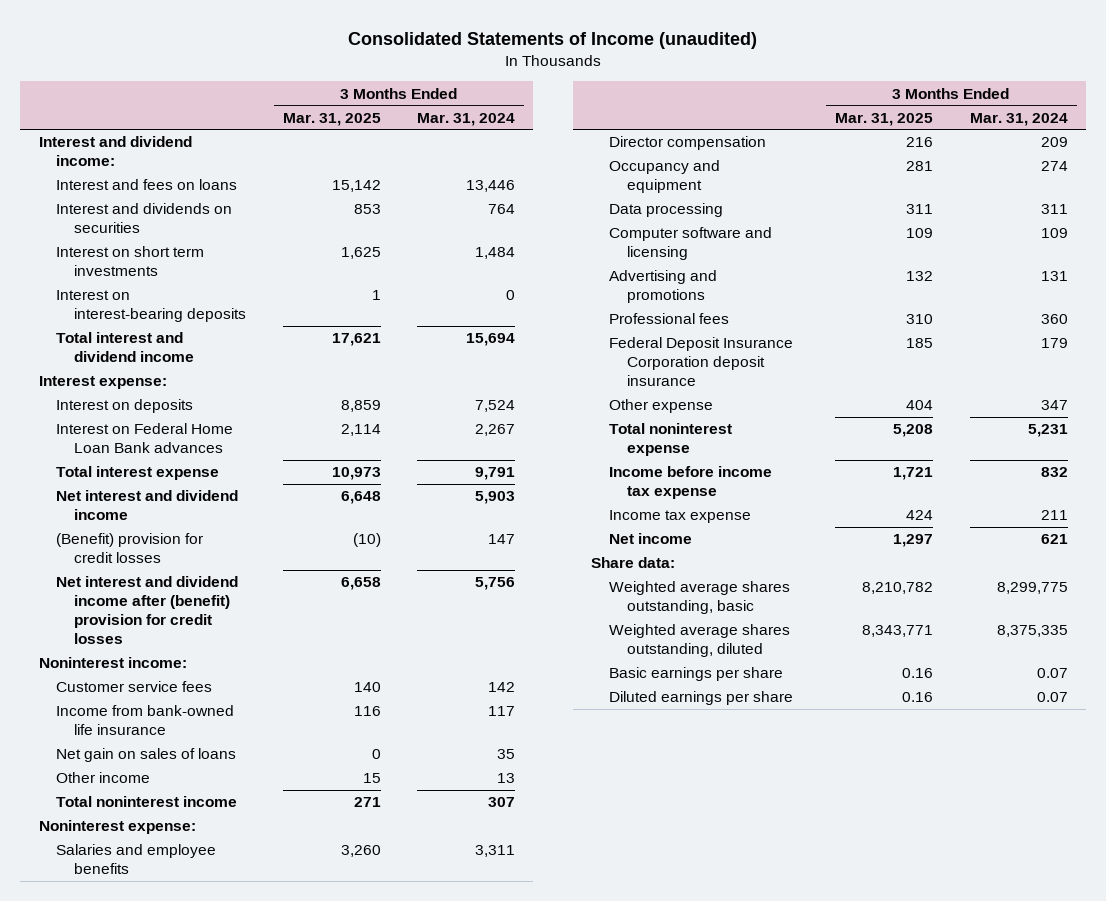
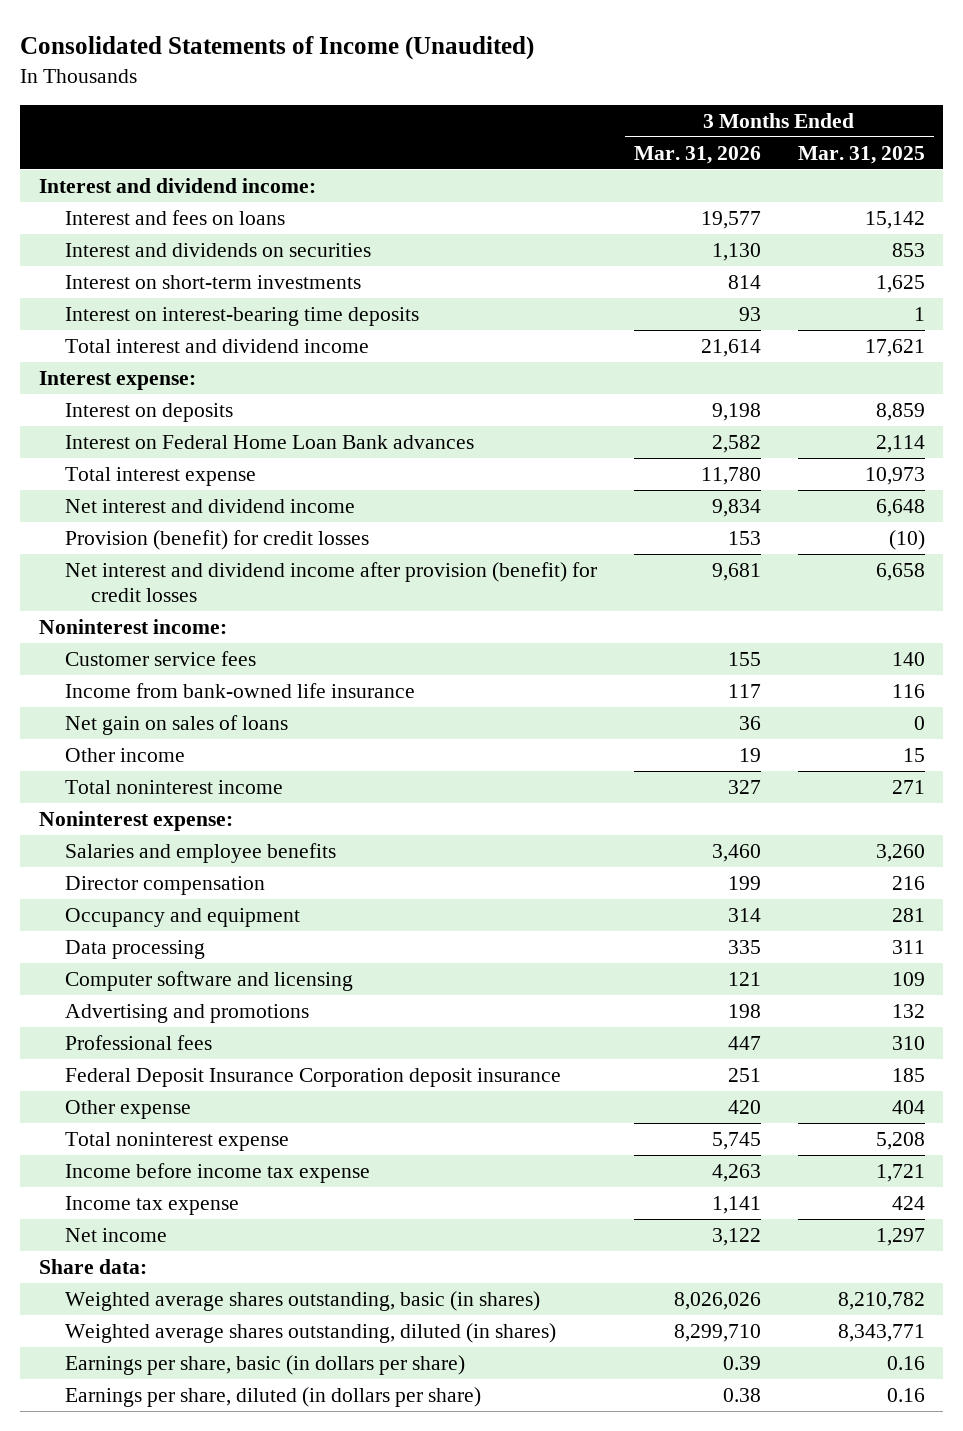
- Consolidated Statements of Income (unaudited)
+ Consolidated Statements of Income (Unaudited)
- | 3 Months Ended Mar. 31, 2025 | 3 Months Ended Mar. 31, 2024
+ | 3 Months Ended Mar. 31, 2026 | 3 Months Ended Mar. 31, 2025
- Interest on short term investments | 1,625 | 1,484
- Interest on interest-bearing deposits | 1 | 0
+ Interest on short-term investments | 814 | 1,625
+ Interest on interest-bearing time deposits | 93 | 1
- (Benefit) provision for credit losses | (10) | 147
- Net interest and dividend income after (benefit) provision for credit losses | 6,658 | 5,756
+ Provision (benefit) for credit losses | 153 | (10)
+ Net interest and dividend income after provision (benefit) for credit losses | 9,681 | 6,658
- Weighted average shares outstanding, basic | 8,210,782 | 8,299,775
- Weighted average shares outstanding, diluted | 8,343,771 | 8,375,335
- Basic earnings per share | 0.16 | 0.07
- Diluted earnings per share | 0.16 | 0.07
+ Weighted average shares outstanding, basic (in shares) | 8,026,026 | 8,210,782
+ Weighted average shares outstanding, diluted (in shares) | 8,299,710 | 8,343,771
+ Earnings per share, basic (in dollars per share) | 0.39 | 0.16
+ Earnings per share, diluted (in dollars per share) | 0.38 | 0.16

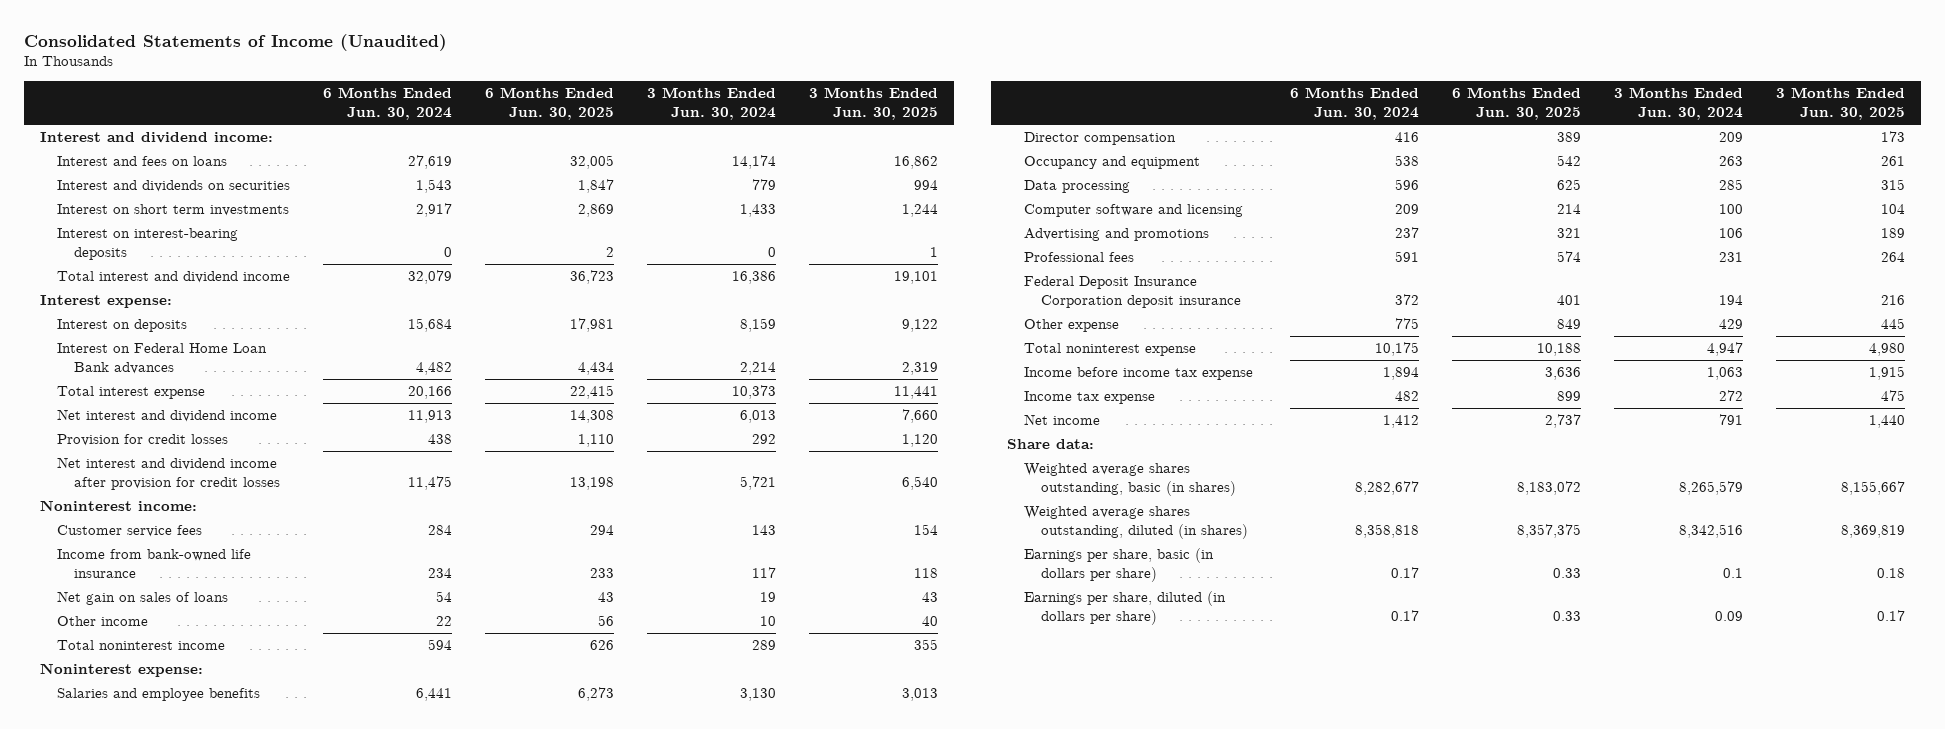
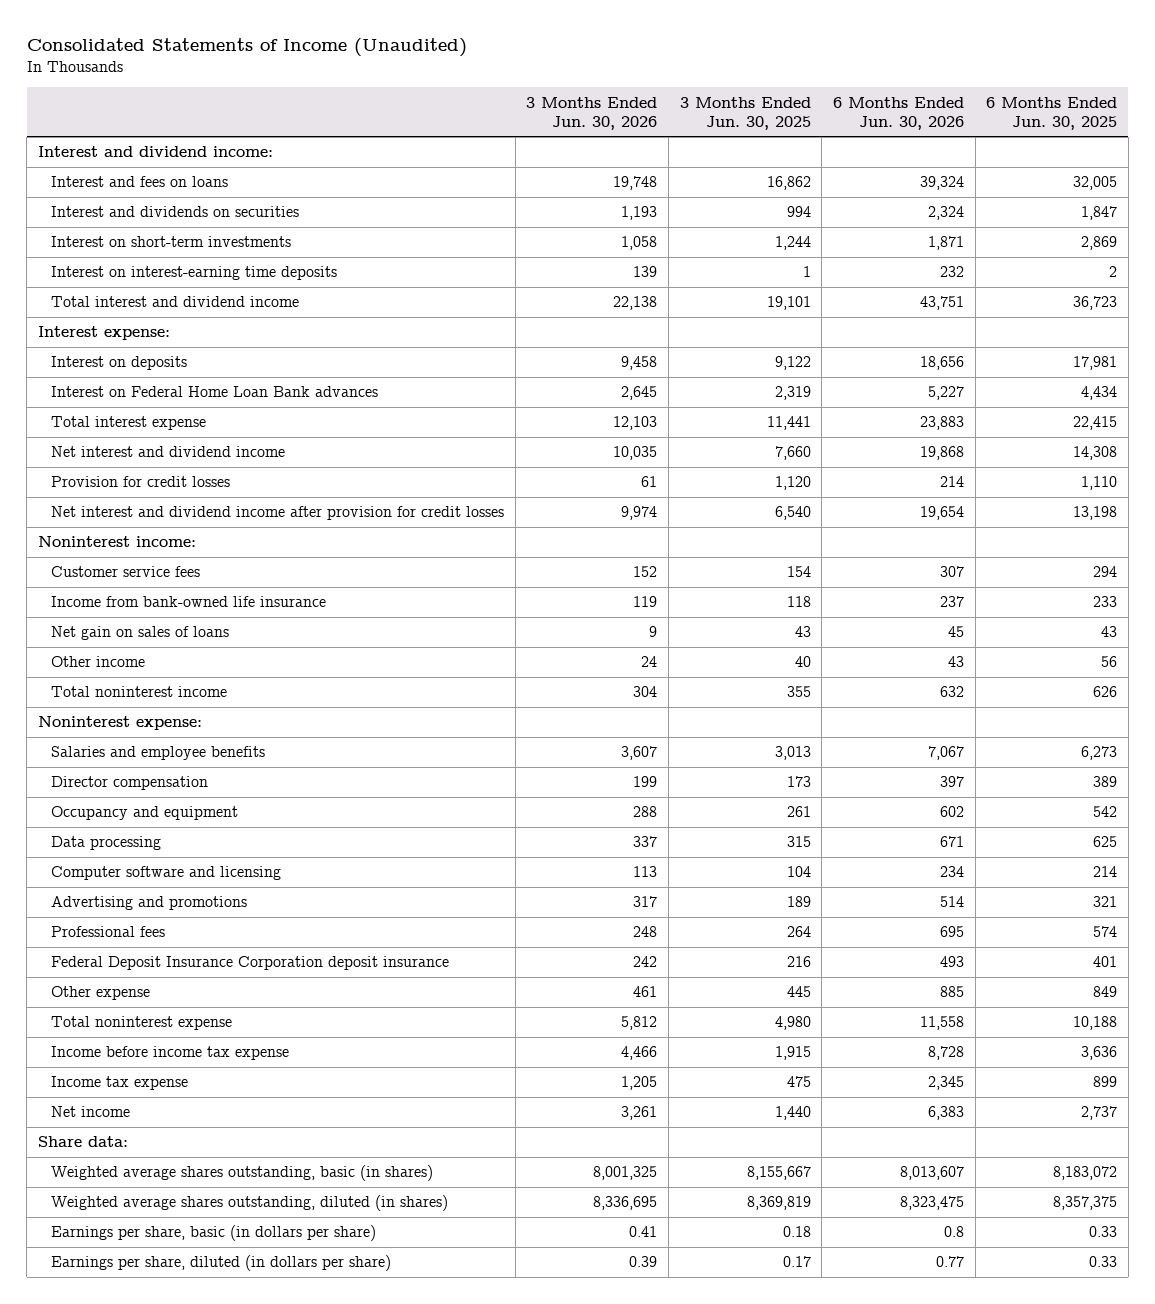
- | 6 Months Ended Jun. 30, 2024 | 6 Months Ended Jun. 30, 2025 | 3 Months Ended Jun. 30, 2024 | 3 Months Ended Jun. 30, 2025
+ | 3 Months Ended Jun. 30, 2026 | 3 Months Ended Jun. 30, 2025 | 6 Months Ended Jun. 30, 2026 | 6 Months Ended Jun. 30, 2025
- Interest on short term investments | 2,917 | 2,869 | 1,433 | 1,244
- Interest on interest-bearing deposits | 0 | 2 | 0 | 1
+ Interest on short-term investments | 1,058 | 1,244 | 1,871 | 2,869
+ Interest on interest-earning time deposits | 139 | 1 | 232 | 2

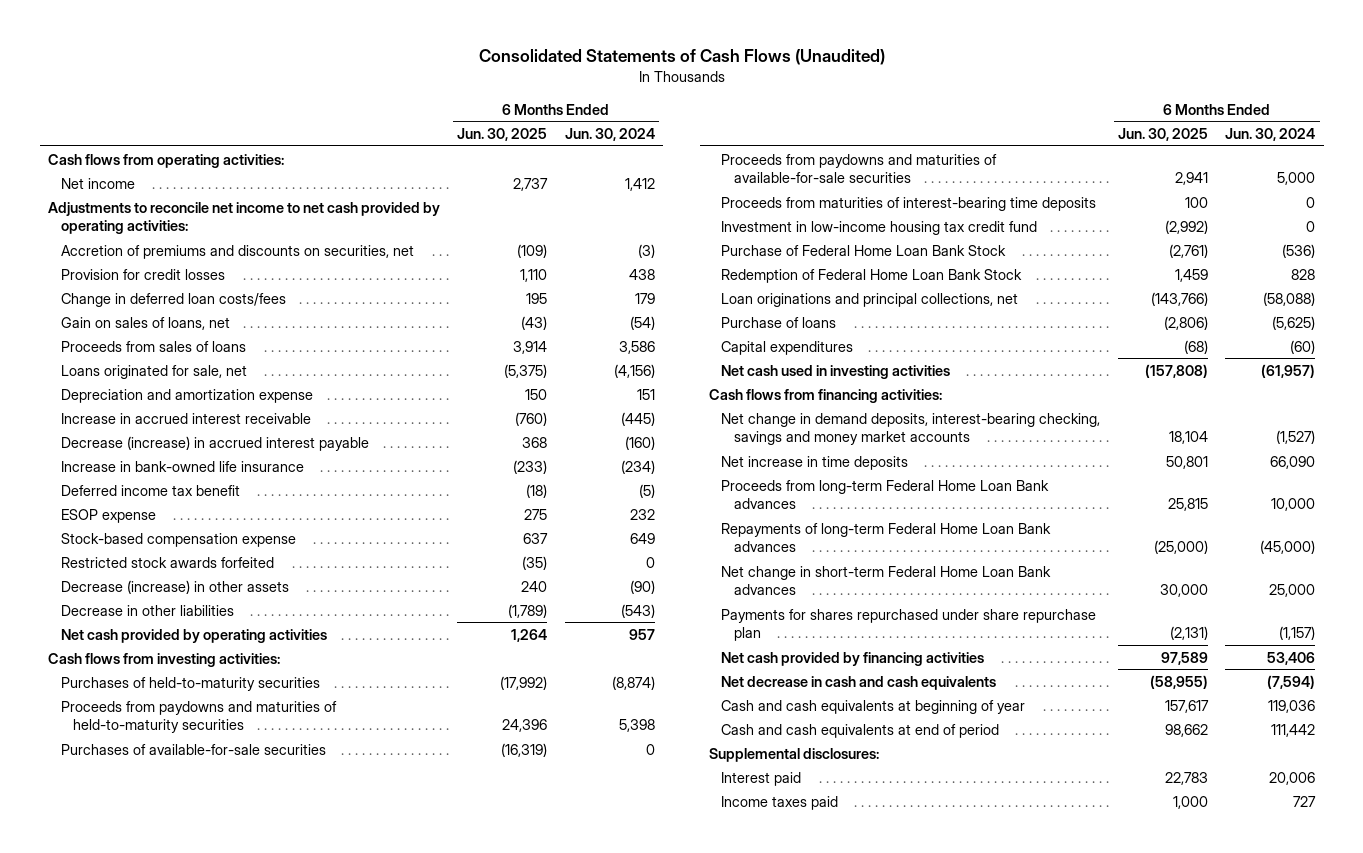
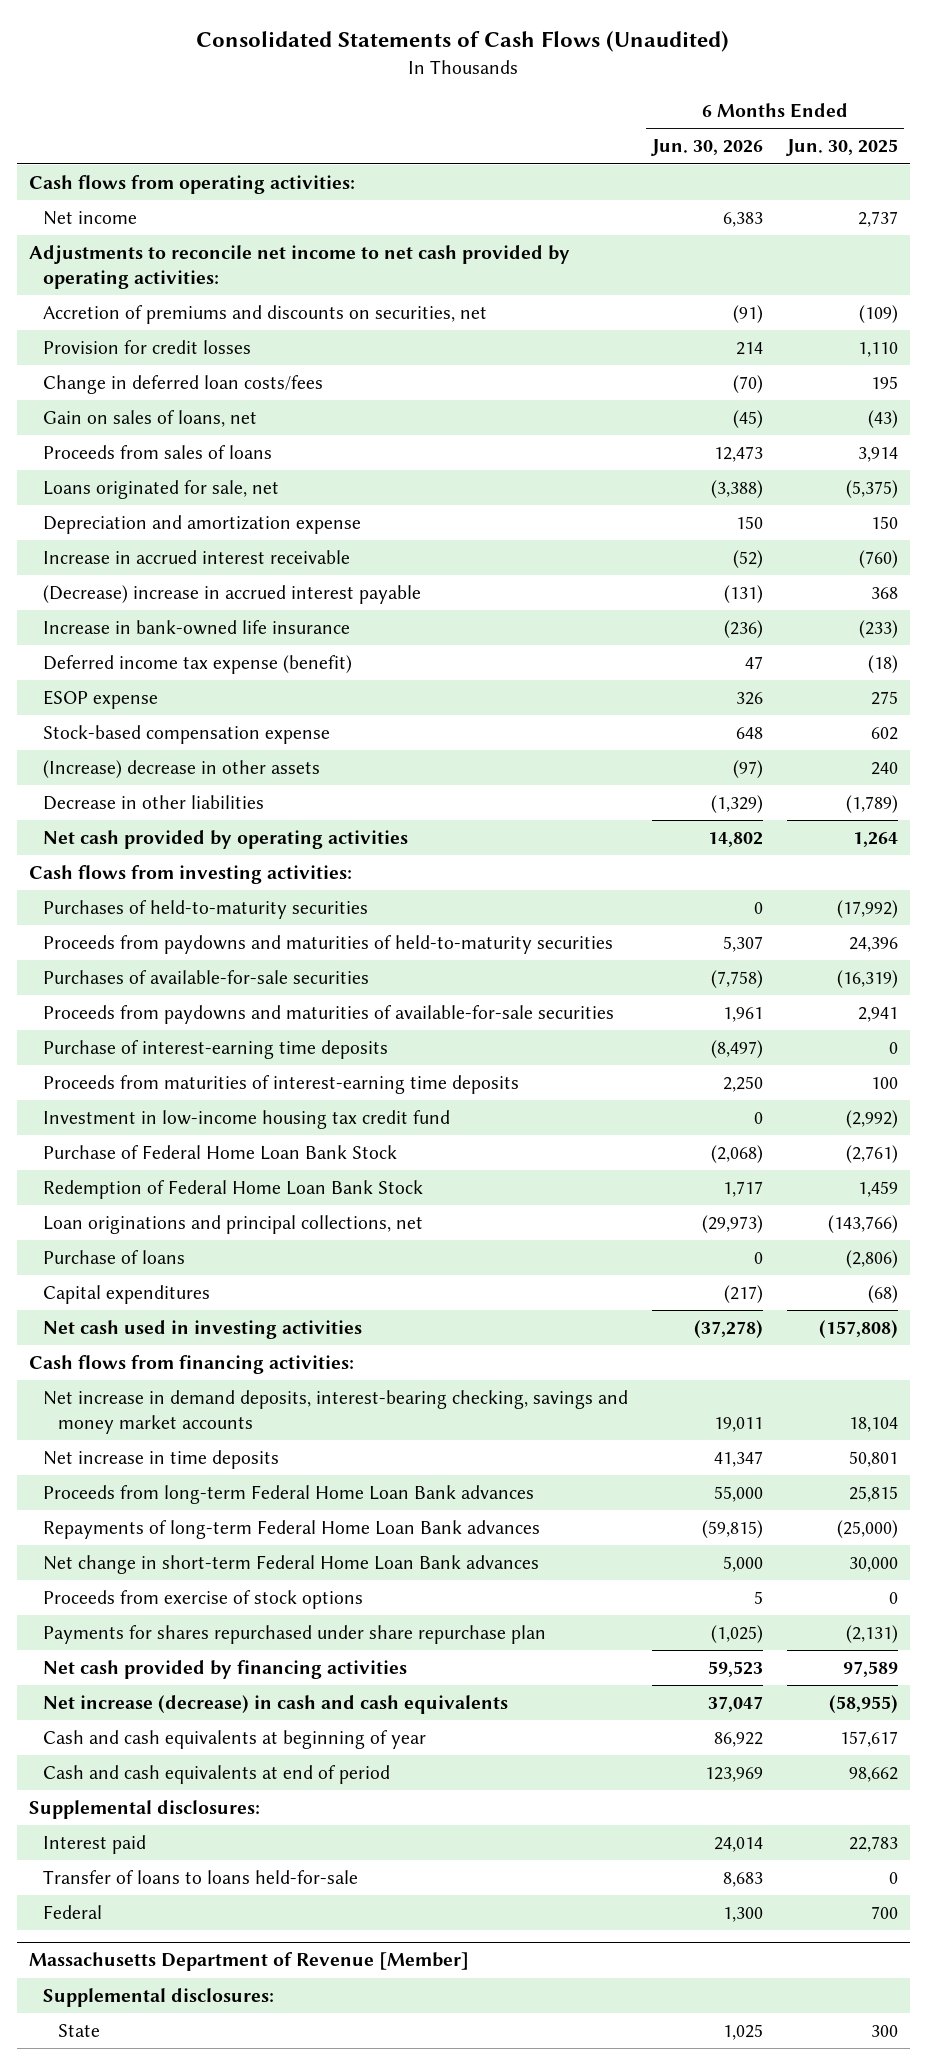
- | 6 Months Ended Jun. 30, 2025 | 6 Months Ended Jun. 30, 2024
+ | 6 Months Ended Jun. 30, 2026 | 6 Months Ended Jun. 30, 2025
- Decrease (increase) in accrued interest payable | 368 | (160)
+ (Decrease) increase in accrued interest payable | (131) | 368
- Deferred income tax benefit | (18) | (5)
+ Deferred income tax expense (benefit) | 47 | (18)
- Stock-based compensation expense | 637 | 649
- Restricted stock awards forfeited | (35) | 0
- Decrease (increase) in other assets | 240 | (90)
+ Stock-based compensation expense | 648 | 602
+ (Increase) decrease in other assets | (97) | 240
- Proceeds from maturities of interest-bearing time deposits | 100 | 0
+ Purchase of interest-earning time deposits | (8,497) | 0
+ Proceeds from maturities of interest-earning time deposits | 2,250 | 100
- Net change in demand deposits, interest-bearing checking, savings and money market accounts | 18,104 | (1,527)
+ Net increase in demand deposits, interest-bearing checking, savings and money market accounts | 19,011 | 18,104
+ Proceeds from exercise of stock options | 5 | 0
- Net decrease in cash and cash equivalents | (58,955) | (7,594)
+ Net increase (decrease) in cash and cash equivalents | 37,047 | (58,955)
- Income taxes paid | 1,000 | 727
+ Transfer of loans to loans held-for-sale | 8,683 | 0
+ Federal | 1,300 | 700
+ Massachusetts Department of Revenue [Member]
+ Supplemental disclosures:
+ State | 1,025 | 300

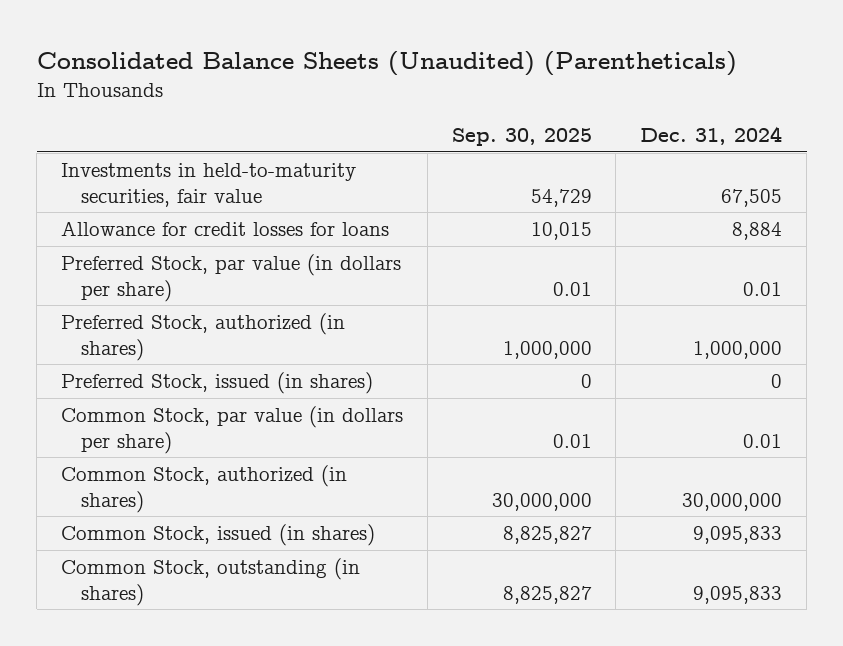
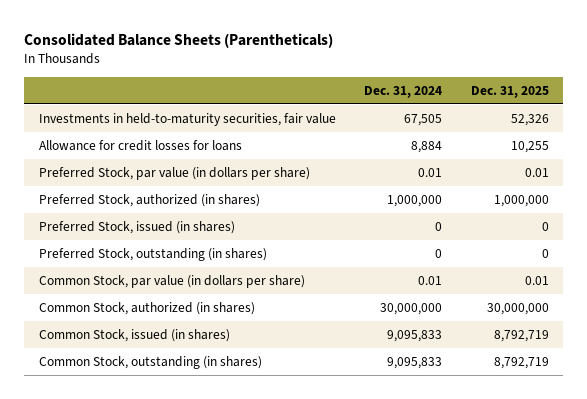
- Consolidated Balance Sheets (Unaudited) (Parentheticals)
+ Consolidated Balance Sheets (Parentheticals)
- | Sep. 30, 2025 | Dec. 31, 2024
+ | Dec. 31, 2024 | Dec. 31, 2025
+ Preferred Stock, outstanding (in shares) | 0 | 0

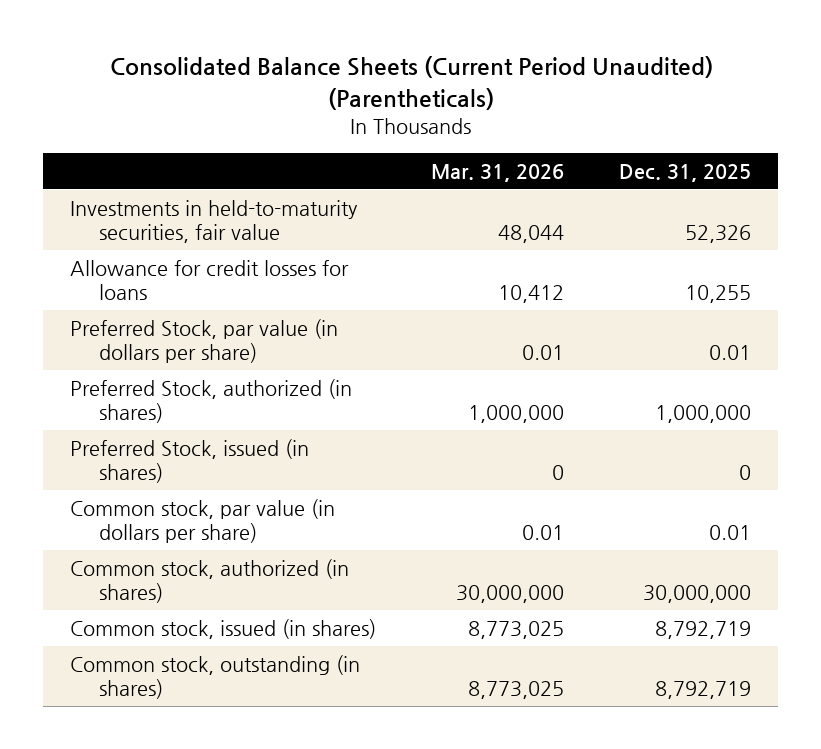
- Consolidated Balance Sheets (Parentheticals)
+ Consolidated Balance Sheets (Current Period Unaudited) (Parentheticals)
- | Dec. 31, 2024 | Dec. 31, 2025
+ | Mar. 31, 2026 | Dec. 31, 2025
- Preferred Stock, outstanding (in shares) | 0 | 0
- Common Stock, par value (in dollars per share) | 0.01 | 0.01
- Common Stock, authorized (in shares) | 30,000,000 | 30,000,000
- Common Stock, issued (in shares) | 9,095,833 | 8,792,719
- Common Stock, outstanding (in shares) | 9,095,833 | 8,792,719
+ Common stock, par value (in dollars per share) | 0.01 | 0.01
+ Common stock, authorized (in shares) | 30,000,000 | 30,000,000
+ Common stock, issued (in shares) | 8,773,025 | 8,792,719
+ Common stock, outstanding (in shares) | 8,773,025 | 8,792,719

